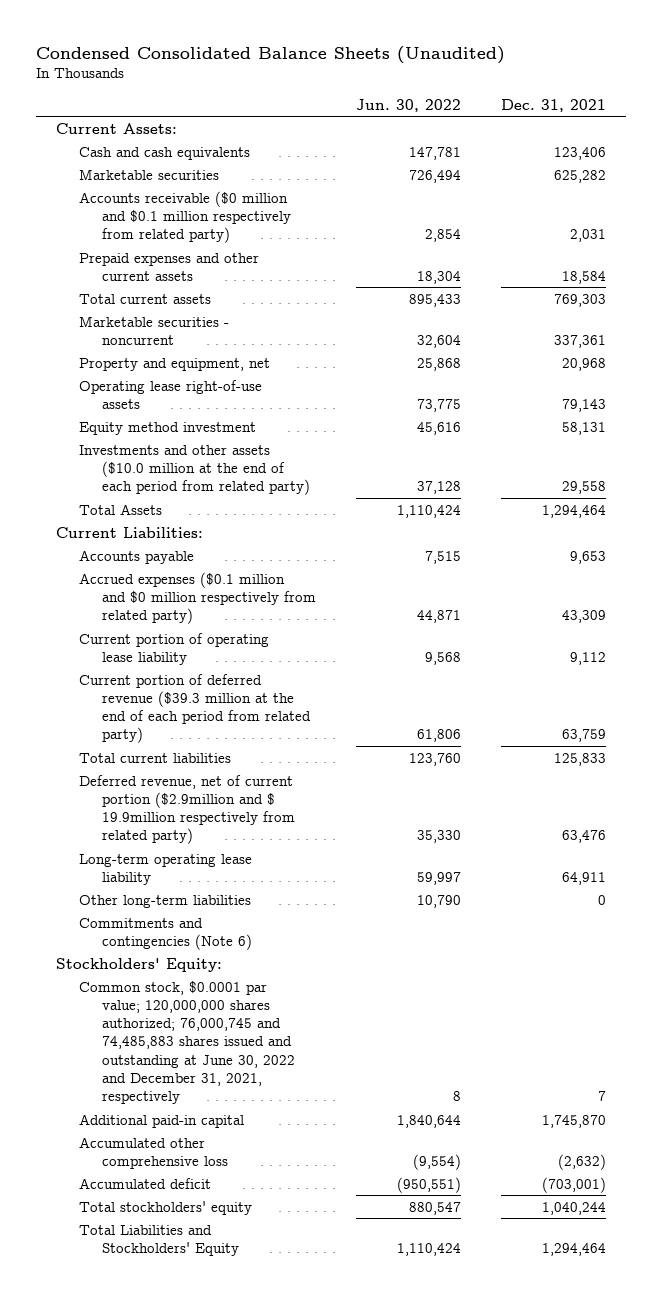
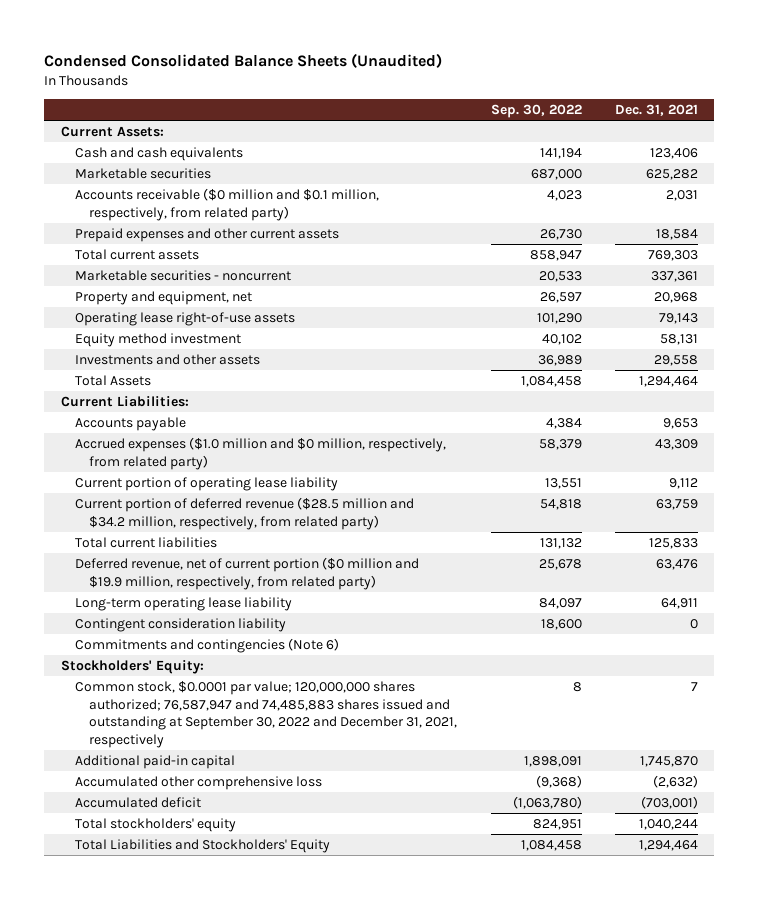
- | Jun. 30, 2022 | Dec. 31, 2021
+ | Sep. 30, 2022 | Dec. 31, 2021
- Accounts receivable ($0 million and $0.1 million respectively from related party) | 2,854 | 2,031
+ Accounts receivable ($0 million and $0.1 million, respectively, from related party) | 4,023 | 2,031
- Investments and other assets ($10.0 million at the end of each period from related party) | 37,128 | 29,558
+ Investments and other assets | 36,989 | 29,558
- Accrued expenses ($0.1 million and $0 million respectively from related party) | 44,871 | 43,309
+ Accrued expenses ($1.0 million and $0 million, respectively, from related party) | 58,379 | 43,309
- Current portion of deferred revenue ($39.3 million at the end of each period from related party) | 61,806 | 63,759
+ Current portion of deferred revenue ($28.5 million and $34.2 million, respectively, from related party) | 54,818 | 63,759
- Deferred revenue, net of current portion ($2.9million and $ 19.9million respectively from related party) | 35,330 | 63,476
+ Deferred revenue, net of current portion ($0 million and $19.9 million, respectively, from related party) | 25,678 | 63,476
- Other long-term liabilities | 10,790 | 0
+ Contingent consideration liability | 18,600 | 0
- Common stock, $0.0001 par value; 120,000,000 shares authorized; 76,000,745 and 74,485,883 shares issued and outstanding at June 30, 2022 and December 31, 2021, respectively | 8 | 7
+ Common stock, $0.0001 par value; 120,000,000 shares authorized; 76,587,947 and 74,485,883 shares issued and outstanding at September 30, 2022 and December 31, 2021, respectively | 8 | 7

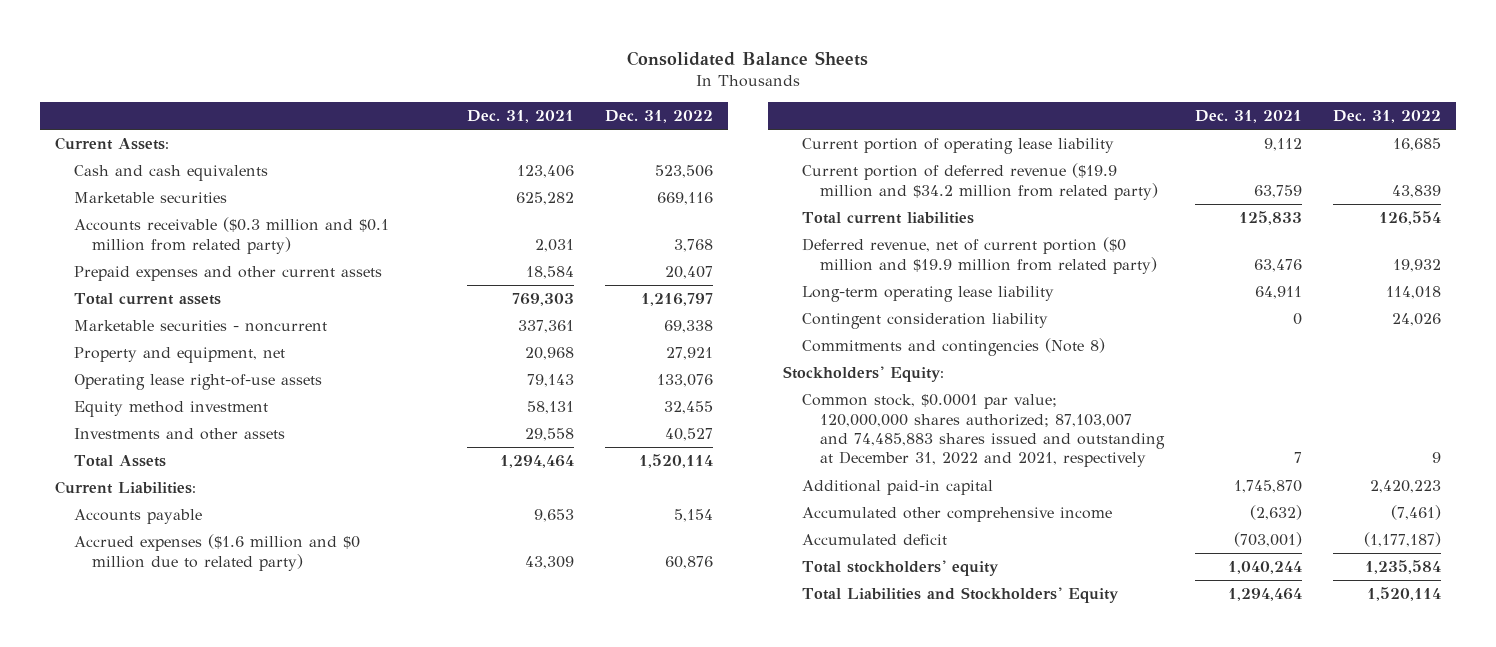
- Condensed Consolidated Balance Sheets (Unaudited)
+ Consolidated Balance Sheets
- | Sep. 30, 2022 | Dec. 31, 2021
+ | Dec. 31, 2021 | Dec. 31, 2022
- Accounts receivable ($0 million and $0.1 million, respectively, from related party) | 4,023 | 2,031
+ Accounts receivable ($0.3 million and $0.1 million from related party) | 2,031 | 3,768
- Accrued expenses ($1.0 million and $0 million, respectively, from related party) | 58,379 | 43,309
+ Accrued expenses ($1.6 million and $0 million due to related party) | 43,309 | 60,876
- Current portion of deferred revenue ($28.5 million and $34.2 million, respectively, from related party) | 54,818 | 63,759
+ Current portion of deferred revenue ($19.9 million and $34.2 million from related party) | 63,759 | 43,839
- Deferred revenue, net of current portion ($0 million and $19.9 million, respectively, from related party) | 25,678 | 63,476
+ Deferred revenue, net of current portion ($0 million and $19.9 million from related party) | 63,476 | 19,932
- Commitments and contingencies (Note 6)
+ Commitments and contingencies (Note 8)
- Common stock, $0.0001 par value; 120,000,000 shares authorized; 76,587,947 and 74,485,883 shares issued and outstanding at September 30, 2022 and December 31, 2021, respectively | 8 | 7
+ Common stock, $0.0001 par value; 120,000,000 shares authorized; 87,103,007 and 74,485,883 shares issued and outstanding at December 31, 2022 and 2021, respectively | 7 | 9
- Accumulated other comprehensive loss | (9,368) | (2,632)
+ Accumulated other comprehensive income | (2,632) | (7,461)

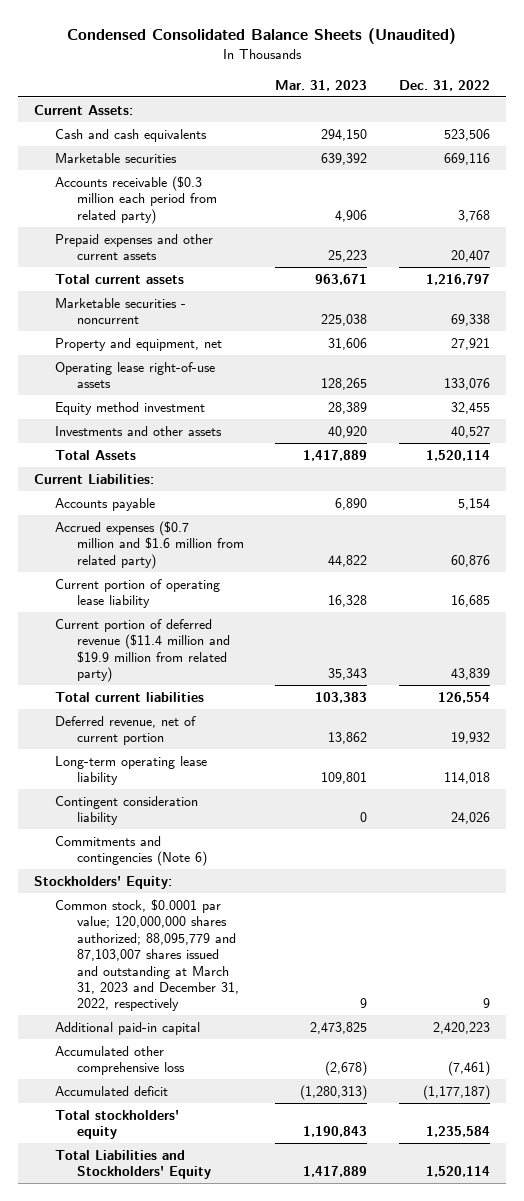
- Consolidated Balance Sheets
+ Condensed Consolidated Balance Sheets (Unaudited)
- | Dec. 31, 2021 | Dec. 31, 2022
+ | Mar. 31, 2023 | Dec. 31, 2022
- Accounts receivable ($0.3 million and $0.1 million from related party) | 2,031 | 3,768
+ Accounts receivable ($0.3 million each period from related party) | 4,906 | 3,768
- Accrued expenses ($1.6 million and $0 million due to related party) | 43,309 | 60,876
+ Accrued expenses ($0.7 million and $1.6 million from related party) | 44,822 | 60,876
- Current portion of deferred revenue ($19.9 million and $34.2 million from related party) | 63,759 | 43,839
+ Current portion of deferred revenue ($11.4 million and $19.9 million from related party) | 35,343 | 43,839
- Deferred revenue, net of current portion ($0 million and $19.9 million from related party) | 63,476 | 19,932
+ Deferred revenue, net of current portion | 13,862 | 19,932
- Commitments and contingencies (Note 8)
+ Commitments and contingencies (Note 6)
- Common stock, $0.0001 par value; 120,000,000 shares authorized; 87,103,007 and 74,485,883 shares issued and outstanding at December 31, 2022 and 2021, respectively | 7 | 9
+ Common stock, $0.0001 par value; 120,000,000 shares authorized; 88,095,779 and 87,103,007 shares issued and outstanding at March 31, 2023 and December 31, 2022, respectively | 9 | 9
- Accumulated other comprehensive income | (2,632) | (7,461)
+ Accumulated other comprehensive loss | (2,678) | (7,461)

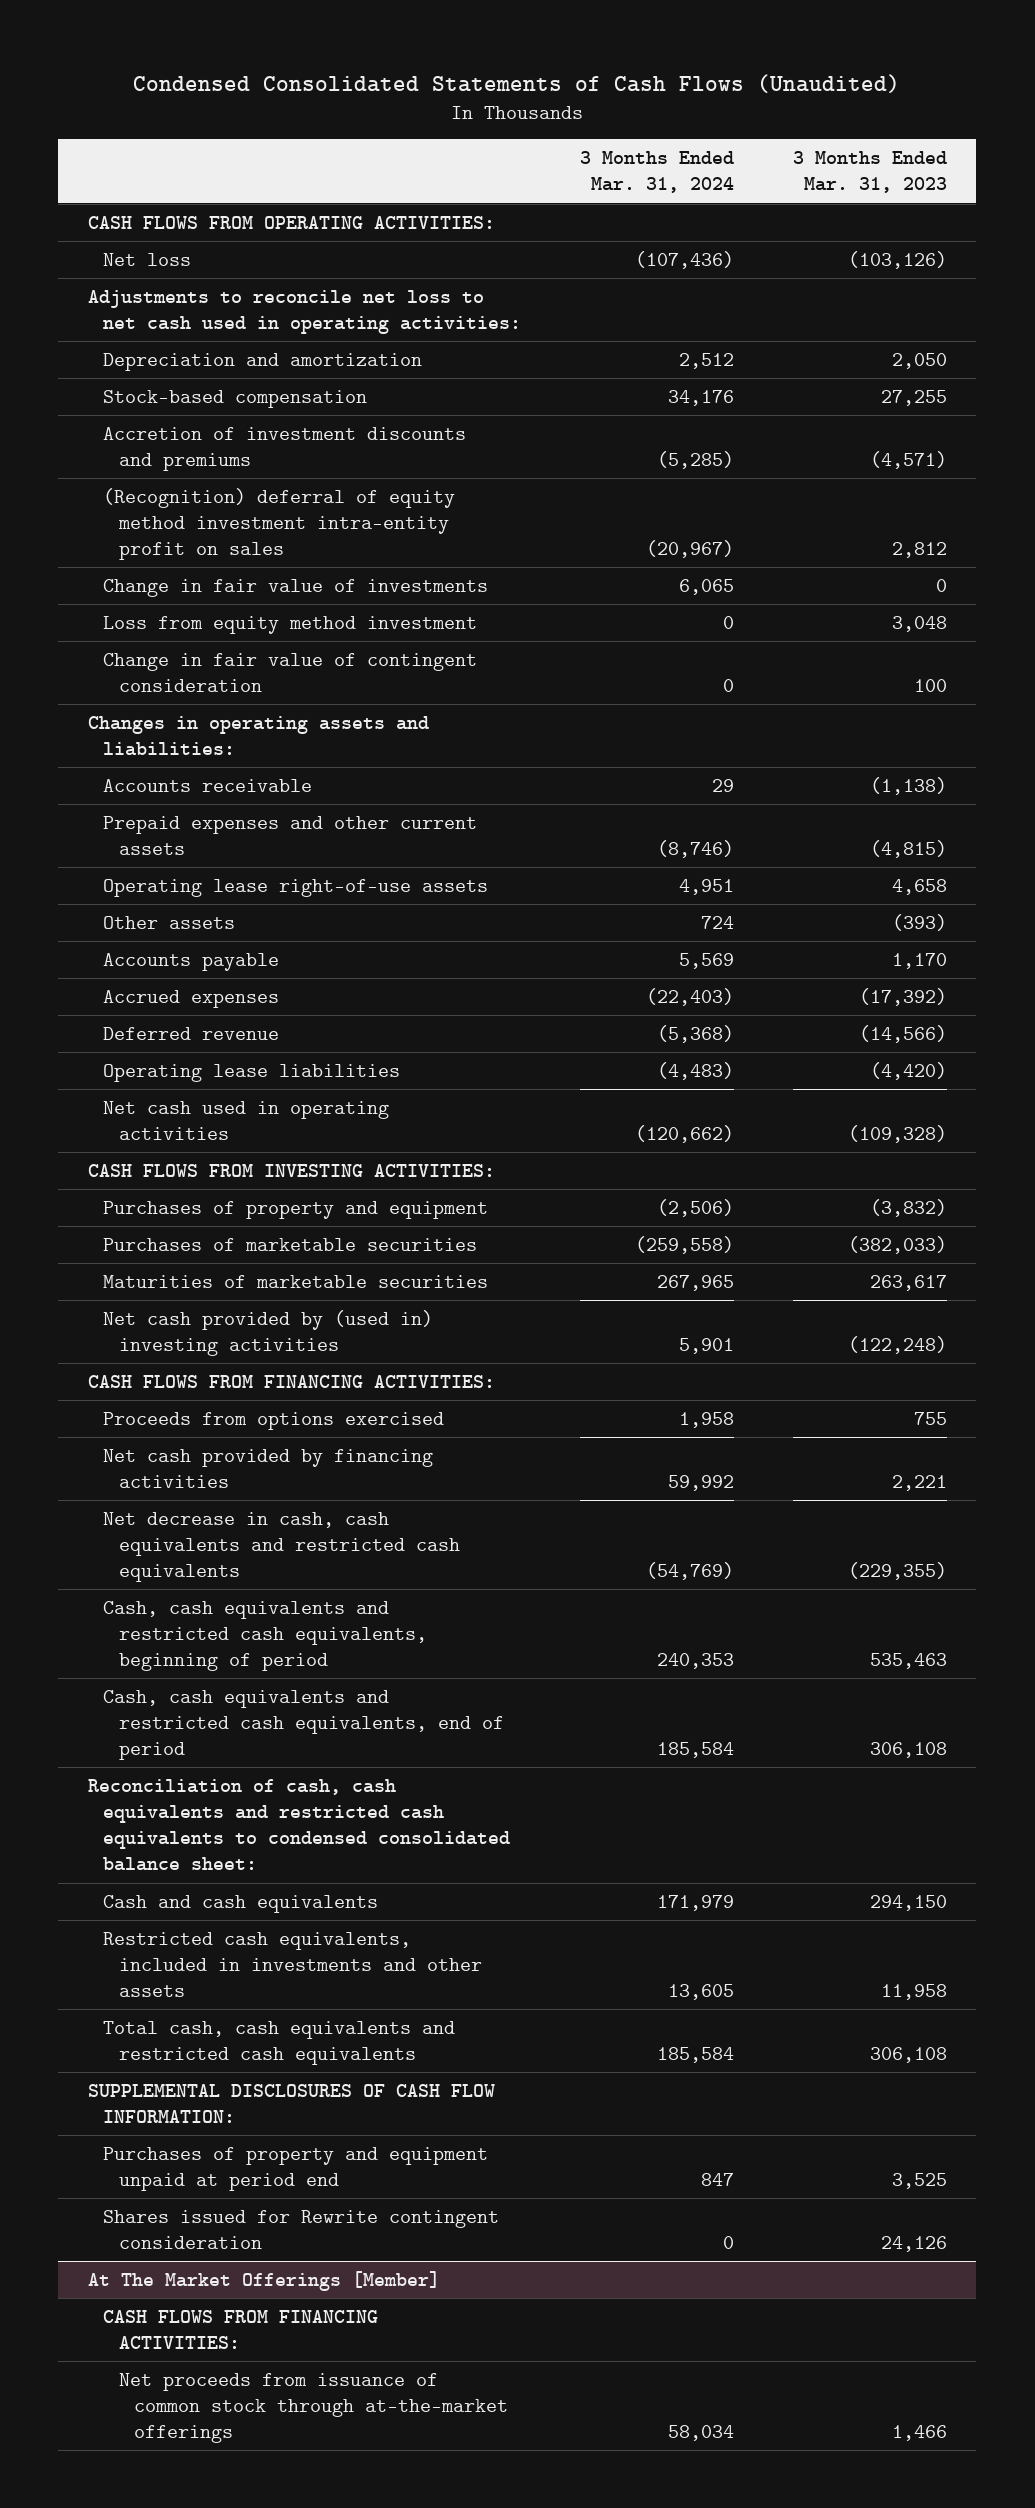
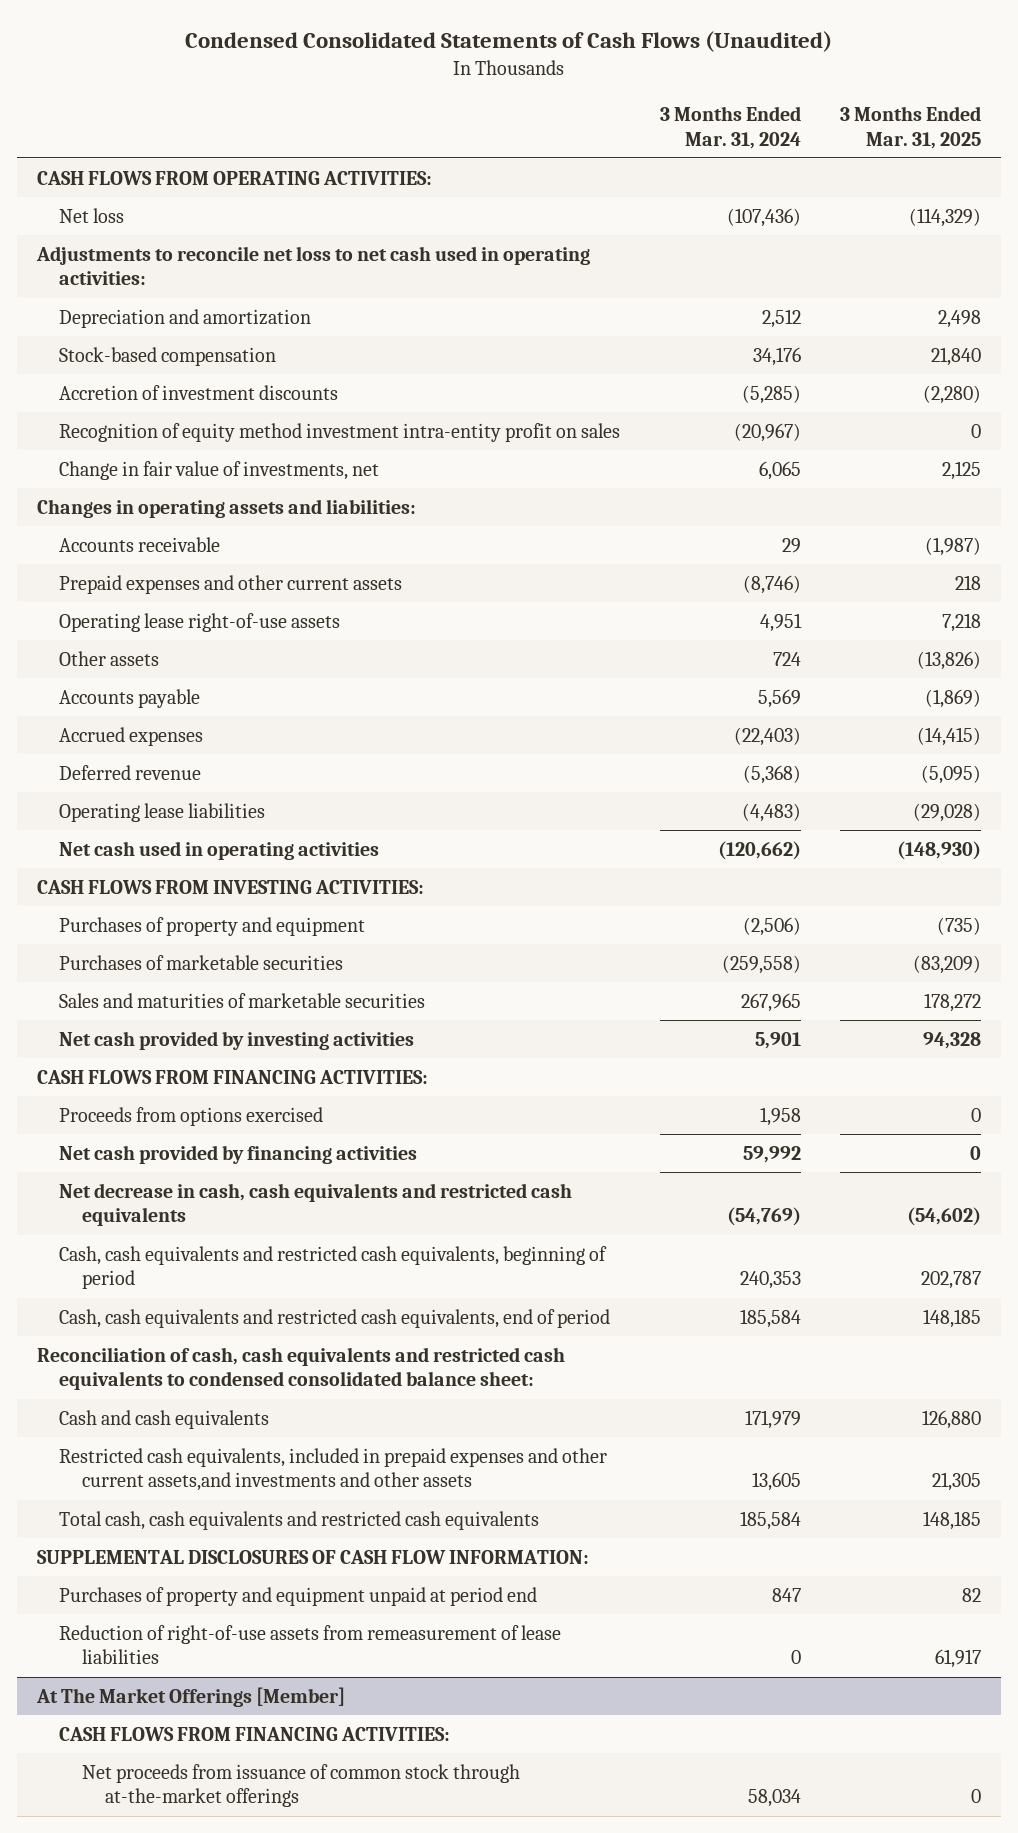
- | 3 Months Ended Mar. 31, 2024 | 3 Months Ended Mar. 31, 2023
+ | 3 Months Ended Mar. 31, 2024 | 3 Months Ended Mar. 31, 2025
- Accretion of investment discounts and premiums | (5,285) | (4,571)
- (Recognition) deferral of equity method investment intra-entity profit on sales | (20,967) | 2,812
- Change in fair value of investments | 6,065 | 0
- Loss from equity method investment | 0 | 3,048
- Change in fair value of contingent consideration | 0 | 100
+ Accretion of investment discounts | (5,285) | (2,280)
+ Recognition of equity method investment intra-entity profit on sales | (20,967) | 0
+ Change in fair value of investments, net | 6,065 | 2,125
- Maturities of marketable securities | 267,965 | 263,617
- Net cash provided by (used in) investing activities | 5,901 | (122,248)
+ Sales and maturities of marketable securities | 267,965 | 178,272
+ Net cash provided by investing activities | 5,901 | 94,328
- Restricted cash equivalents, included in investments and other assets | 13,605 | 11,958
+ Restricted cash equivalents, included in prepaid expenses and other current assets,and investments and other assets | 13,605 | 21,305
- Shares issued for Rewrite contingent consideration | 0 | 24,126
+ Reduction of right-of-use assets from remeasurement of lease liabilities | 0 | 61,917

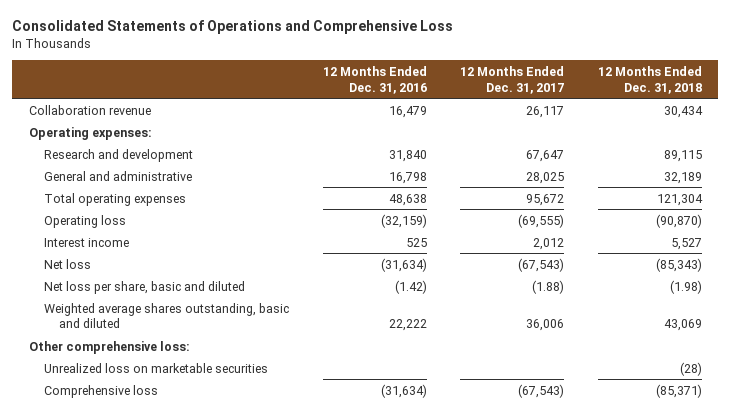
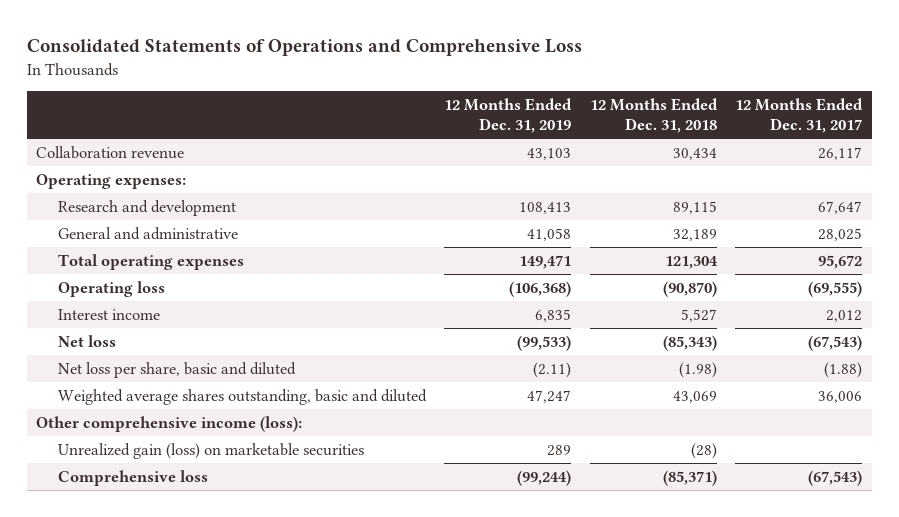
- | 12 Months Ended Dec. 31, 2016 | 12 Months Ended Dec. 31, 2017 | 12 Months Ended Dec. 31, 2018
+ | 12 Months Ended Dec. 31, 2019 | 12 Months Ended Dec. 31, 2018 | 12 Months Ended Dec. 31, 2017
- Other comprehensive loss:
- Unrealized loss on marketable securities | | | (28)
+ Other comprehensive income (loss):
+ Unrealized gain (loss) on marketable securities | 289 | (28) |

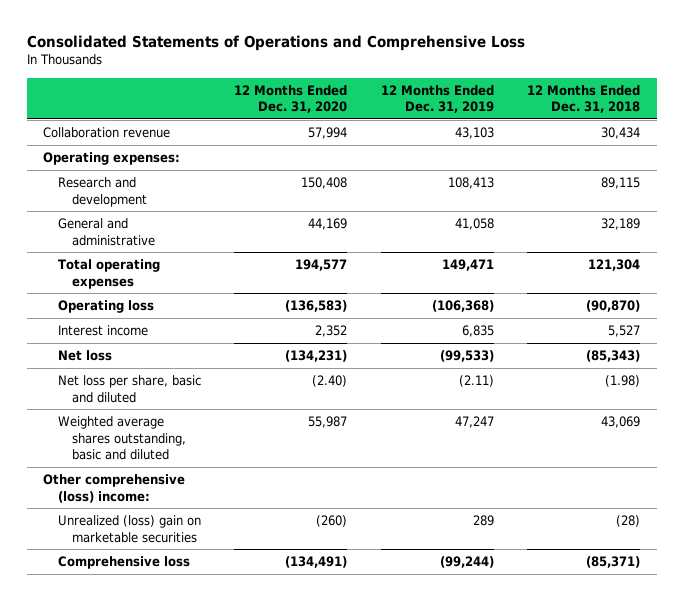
- | 12 Months Ended Dec. 31, 2019 | 12 Months Ended Dec. 31, 2018 | 12 Months Ended Dec. 31, 2017
+ | 12 Months Ended Dec. 31, 2020 | 12 Months Ended Dec. 31, 2019 | 12 Months Ended Dec. 31, 2018
- Other comprehensive income (loss):
- Unrealized gain (loss) on marketable securities | 289 | (28) |
+ Other comprehensive (loss) income:
+ Unrealized (loss) gain on marketable securities | (260) | 289 | (28)

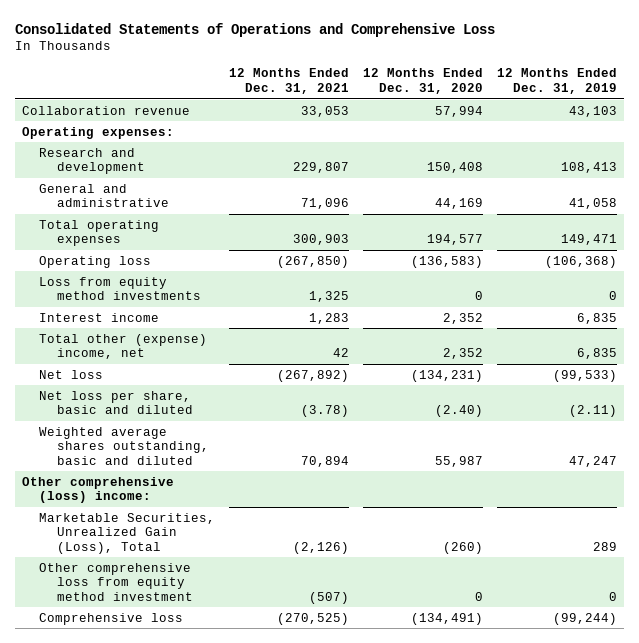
- | 12 Months Ended Dec. 31, 2020 | 12 Months Ended Dec. 31, 2019 | 12 Months Ended Dec. 31, 2018
+ | 12 Months Ended Dec. 31, 2021 | 12 Months Ended Dec. 31, 2020 | 12 Months Ended Dec. 31, 2019
+ Loss from equity method investments | 1,325 | 0 | 0
+ Total other (expense) income, net | 42 | 2,352 | 6,835
- Unrealized (loss) gain on marketable securities | (260) | 289 | (28)
+ Marketable Securities, Unrealized Gain (Loss), Total | (2,126) | (260) | 289
+ Other comprehensive loss from equity method investment | (507) | 0 | 0

